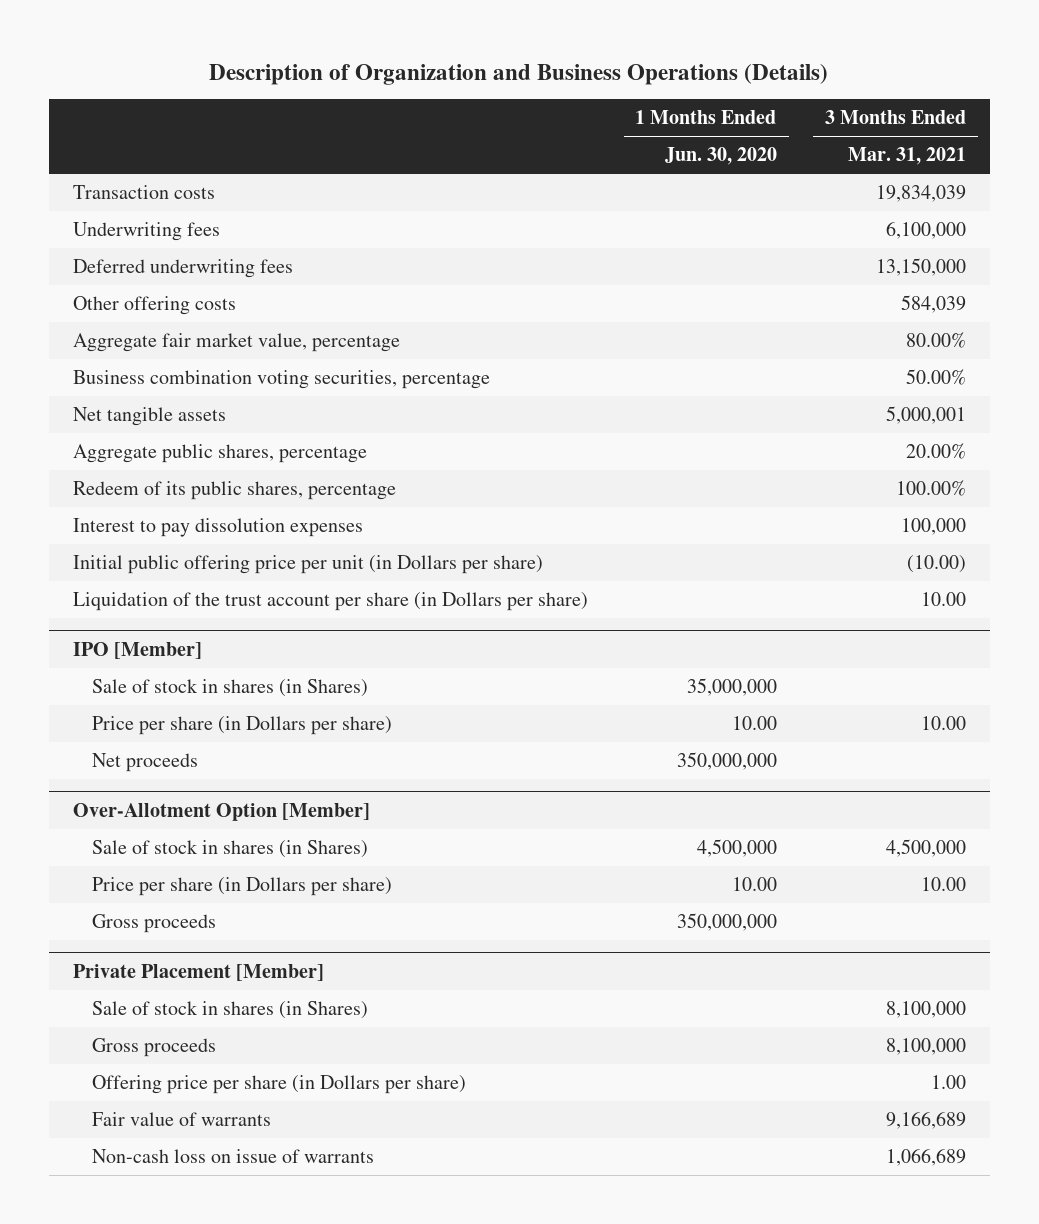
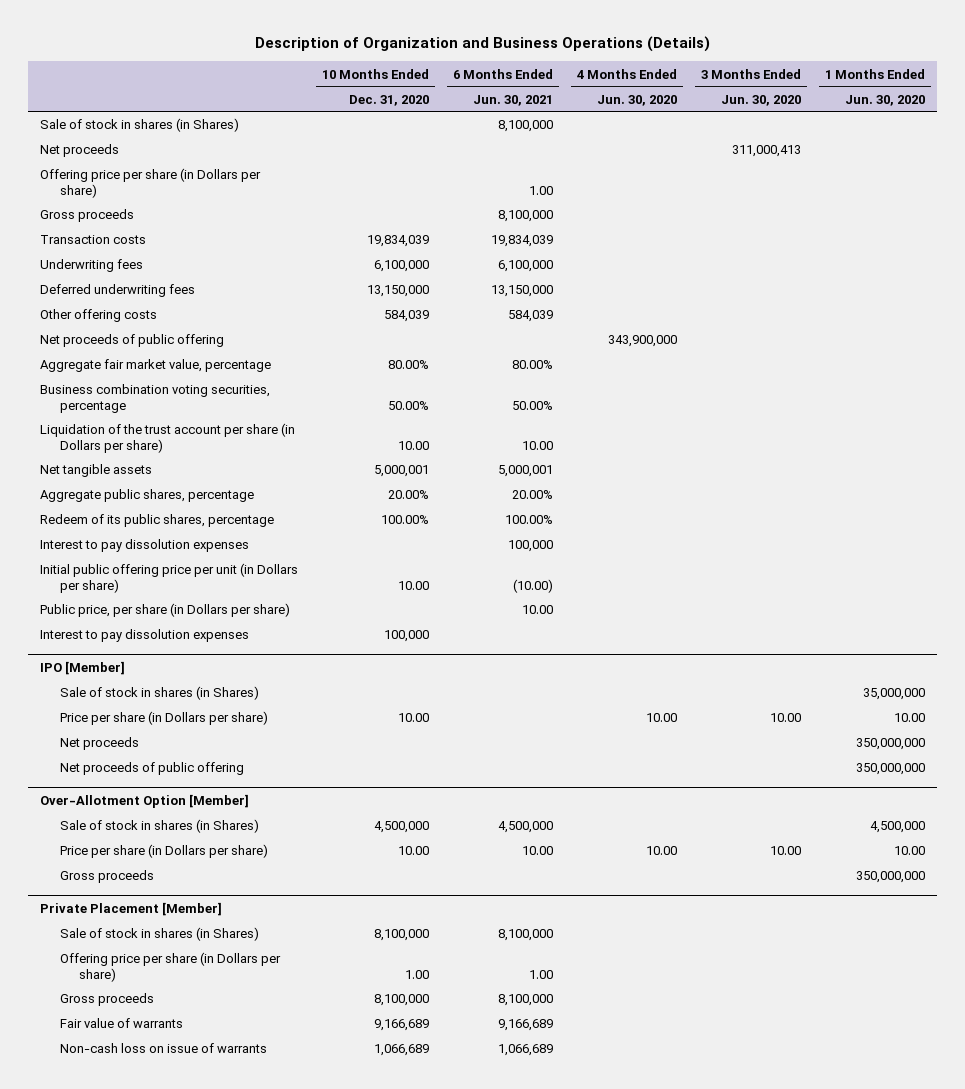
- | 1 Months Ended Jun. 30, 2020 | 3 Months Ended Mar. 31, 2021
+ | 10 Months Ended Dec. 31, 2020 | 6 Months Ended Jun. 30, 2021 | 4 Months Ended Jun. 30, 2020 | 3 Months Ended Jun. 30, 2020 | 1 Months Ended Jun. 30, 2020
+ Sale of stock in shares (in Shares) | | 8,100,000 | | |
+ Net proceeds | | | | 311,000,413 |
+ Offering price per share (in Dollars per share) | | 1.00 | | |
+ Gross proceeds | | 8,100,000 | | |
+ Net proceeds of public offering | | | 343,900,000 | |
moved up: Liquidation of the trust account per share (in Dollars per share) | 10.00 | 10.00 | | |
+ Public price, per share (in Dollars per share) | | 10.00 | | |
+ Interest to pay dissolution expenses | 100,000 | | | |
@ IPO [Member]
+ Net proceeds of public offering | | | | | 350,000,000
@ Private Placement [Member]
moved down: Gross proceeds | 8,100,000 | 8,100,000 | | |

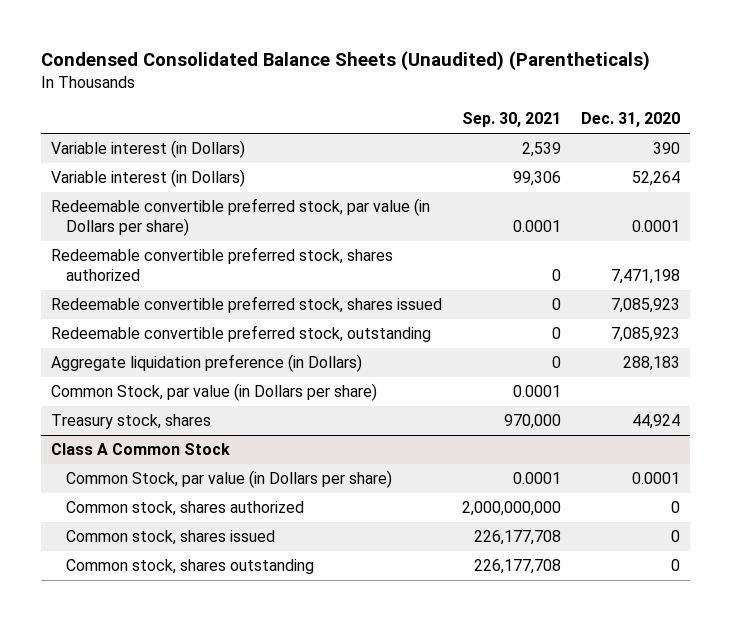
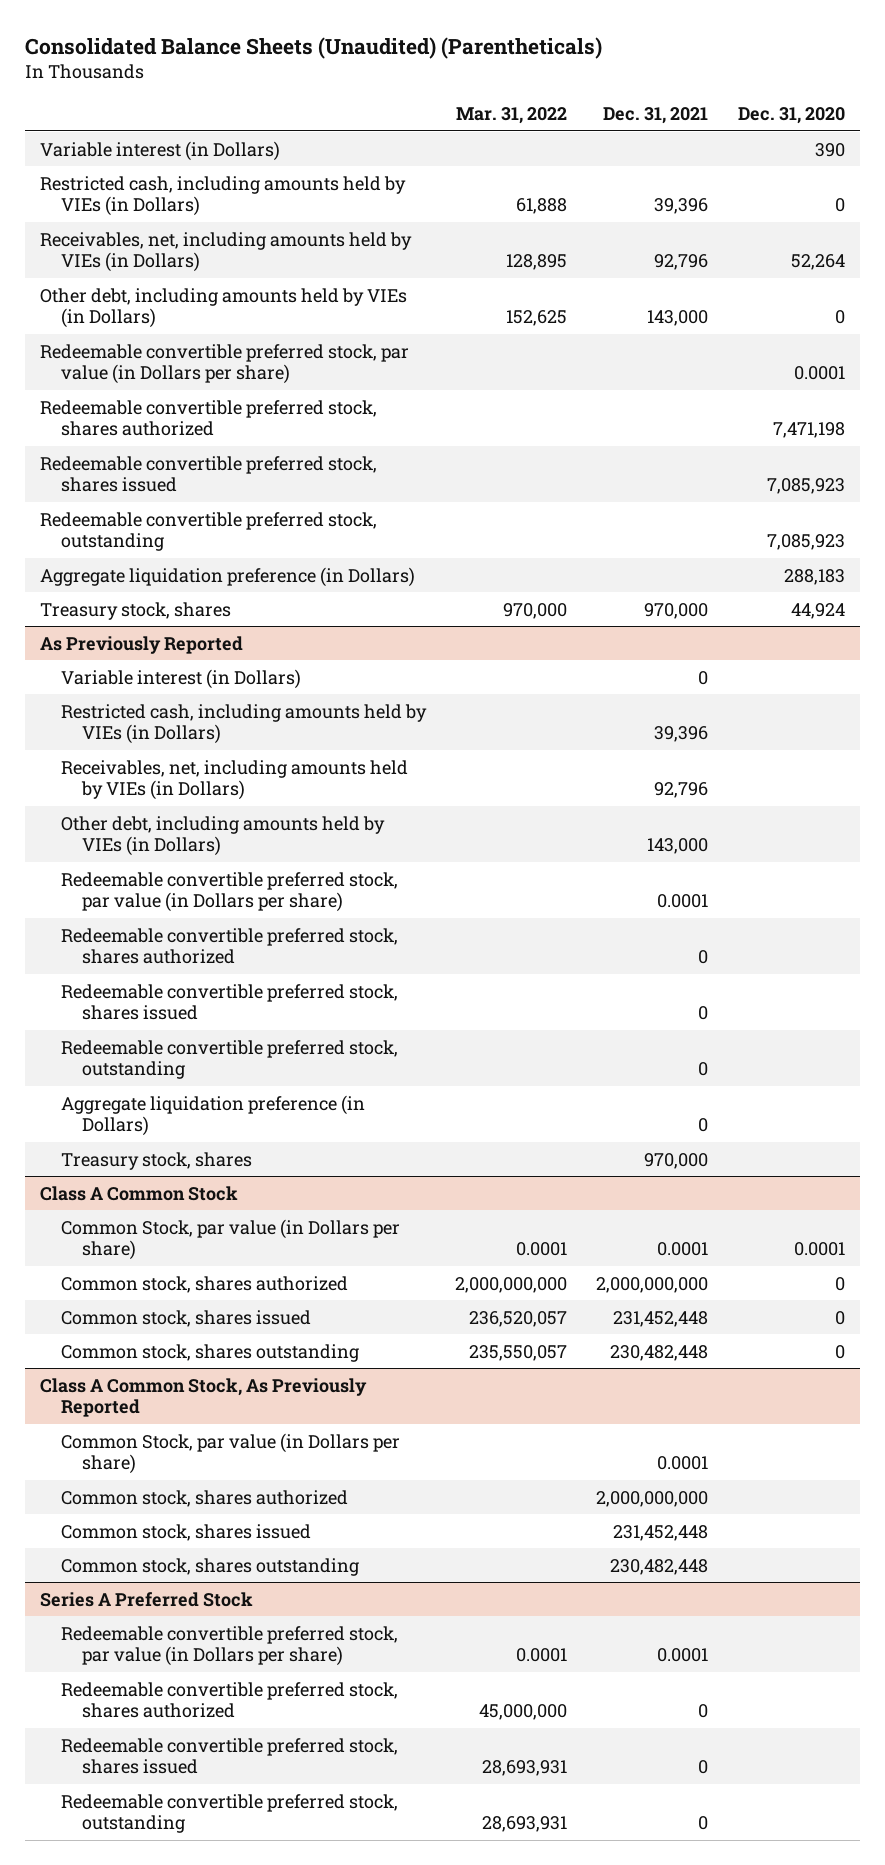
- Condensed Consolidated Balance Sheets (Unaudited) (Parentheticals)
+ Consolidated Balance Sheets (Unaudited) (Parentheticals)
- | Sep. 30, 2021 | Dec. 31, 2020
+ | Mar. 31, 2022 | Dec. 31, 2021 | Dec. 31, 2020
- Variable interest (in Dollars) | 99,306 | 52,264
+ Restricted cash, including amounts held by VIEs (in Dollars) | 61,888 | 39,396 | 0
+ Receivables, net, including amounts held by VIEs (in Dollars) | 128,895 | 92,796 | 52,264
+ Other debt, including amounts held by VIEs (in Dollars) | 152,625 | 143,000 | 0
- Common Stock, par value (in Dollars per share) | 0.0001 |
+ As Previously Reported
+ Variable interest (in Dollars) | | 0 |
+ Restricted cash, including amounts held by VIEs (in Dollars) | | 39,396 |
+ Receivables, net, including amounts held by VIEs (in Dollars) | | 92,796 |
+ Other debt, including amounts held by VIEs (in Dollars) | | 143,000 |
+ Redeemable convertible preferred stock, par value (in Dollars per share) | | 0.0001 |
+ Redeemable convertible preferred stock, shares authorized | | 0 |
+ Redeemable convertible preferred stock, shares issued | | 0 |
+ Redeemable convertible preferred stock, outstanding | | 0 |
+ Aggregate liquidation preference (in Dollars) | | 0 |
+ Treasury stock, shares | | 970,000 |
+ Class A Common Stock, As Previously Reported
+ Common Stock, par value (in Dollars per share) | | 0.0001 |
+ Common stock, shares authorized | | 2,000,000,000 |
+ Common stock, shares issued | | 231,452,448 |
+ Common stock, shares outstanding | | 230,482,448 |
+ Series A Preferred Stock
+ Redeemable convertible preferred stock, par value (in Dollars per share) | 0.0001 | 0.0001 |
+ Redeemable convertible preferred stock, shares authorized | 45,000,000 | 0 |
+ Redeemable convertible preferred stock, shares issued | 28,693,931 | 0 |
+ Redeemable convertible preferred stock, outstanding | 28,693,931 | 0 |

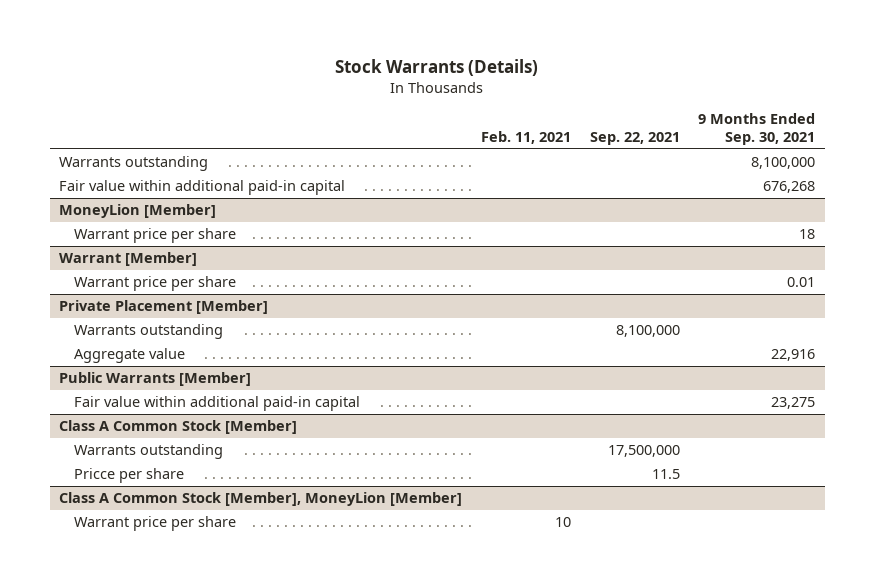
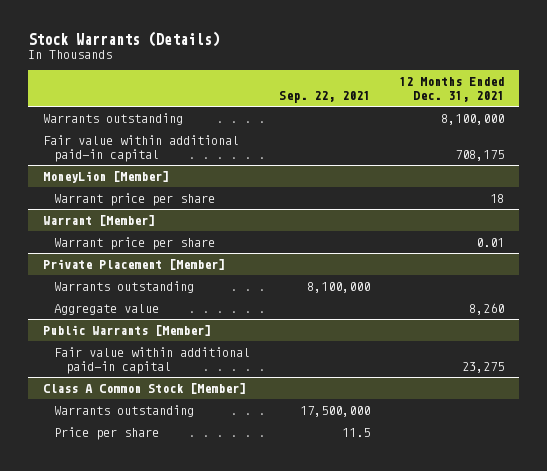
- | Feb. 11, 2021 | Sep. 22, 2021 | 9 Months Ended Sep. 30, 2021
+ | Sep. 22, 2021 | 12 Months Ended Dec. 31, 2021
@ Class A Common Stock [Member]
- Pricce per share | | 11.5 |
- Class A Common Stock [Member], MoneyLion [Member]
- Warrant price per share | 10 | |
@ Class A Common Stock [Member]
+ Price per share | 11.5 |

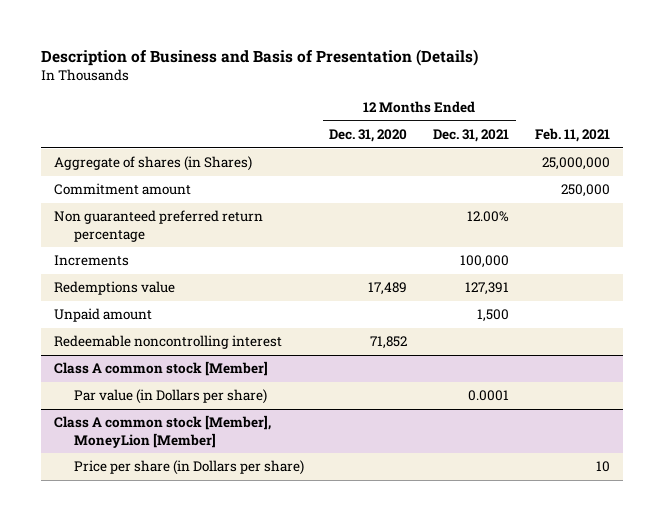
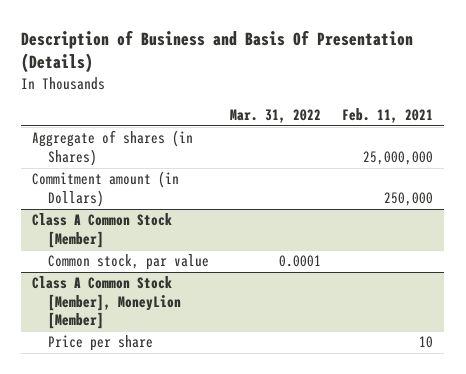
- Description of Business and Basis of Presentation (Details)
+ Description of Business and Basis Of Presentation (Details)
- | 12 Months Ended Dec. 31, 2020 | 12 Months Ended Dec. 31, 2021 | Feb. 11, 2021
+ | Mar. 31, 2022 | Feb. 11, 2021
- Commitment amount | | | 250,000
- Non guaranteed preferred return percentage | | 12.00% |
- Increments | | 100,000 |
- Redemptions value | 17,489 | 127,391 |
- Unpaid amount | | 1,500 |
- Redeemable noncontrolling interest | 71,852 | |
- Class A common stock [Member]
- Par value (in Dollars per share) | | 0.0001 |
- Class A common stock [Member], MoneyLion [Member]
- Price per share (in Dollars per share) | | | 10
+ Commitment amount (in Dollars) | | 250,000
+ Class A Common Stock [Member]
+ Common stock, par value | 0.0001 |
+ Class A Common Stock [Member], MoneyLion [Member]
+ Price per share | | 10

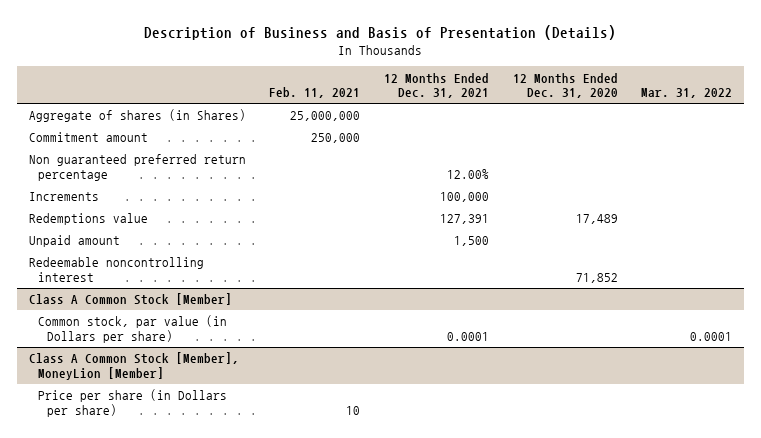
- Description of Business and Basis Of Presentation (Details)
+ Description of Business and Basis of Presentation (Details)
- | Mar. 31, 2022 | Feb. 11, 2021
+ | Feb. 11, 2021 | 12 Months Ended Dec. 31, 2021 | 12 Months Ended Dec. 31, 2020 | Mar. 31, 2022
- Commitment amount (in Dollars) | | 250,000
+ Commitment amount | 250,000 | | |
+ Non guaranteed preferred return percentage | | 12.00% | |
+ Increments | | 100,000 | |
+ Redemptions value | | 127,391 | 17,489 |
+ Unpaid amount | | 1,500 | |
+ Redeemable noncontrolling interest | | | 71,852 |
@ Class A Common Stock [Member]
- Common stock, par value | 0.0001 |
+ Common stock, par value (in Dollars per share) | | 0.0001 | | 0.0001
@ Class A Common Stock [Member], MoneyLion [Member]
- Price per share | | 10
+ Price per share (in Dollars per share) | 10 | | |

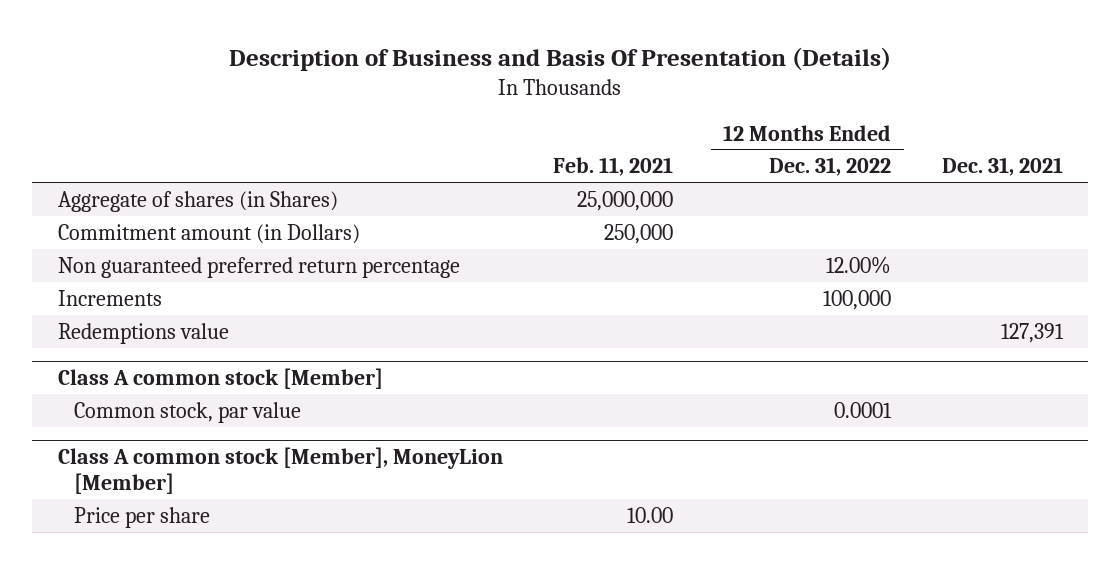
- Description of Business and Basis of Presentation (Details)
+ Description of Business and Basis Of Presentation (Details)
- | Feb. 11, 2021 | 12 Months Ended Dec. 31, 2021 | 12 Months Ended Dec. 31, 2020 | Mar. 31, 2022
+ | Feb. 11, 2021 | 12 Months Ended Dec. 31, 2022 | Dec. 31, 2021
- Commitment amount | 250,000 | | |
+ Commitment amount (in Dollars) | 250,000 | |
- Unpaid amount | | 1,500 | |
- Redeemable noncontrolling interest | | | 71,852 |
- Class A Common Stock [Member]
- Common stock, par value (in Dollars per share) | | 0.0001 | | 0.0001
- Class A Common Stock [Member], MoneyLion [Member]
- Price per share (in Dollars per share) | 10 | | |
+ Class A common stock [Member]
+ Common stock, par value | | 0.0001 |
+ Class A common stock [Member], MoneyLion [Member]
+ Price per share | 10.00 | |

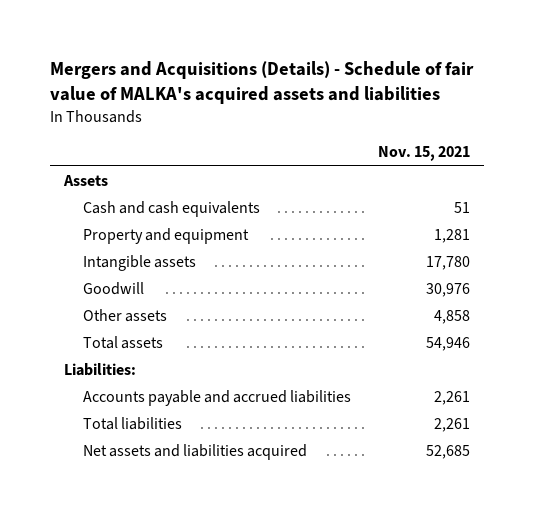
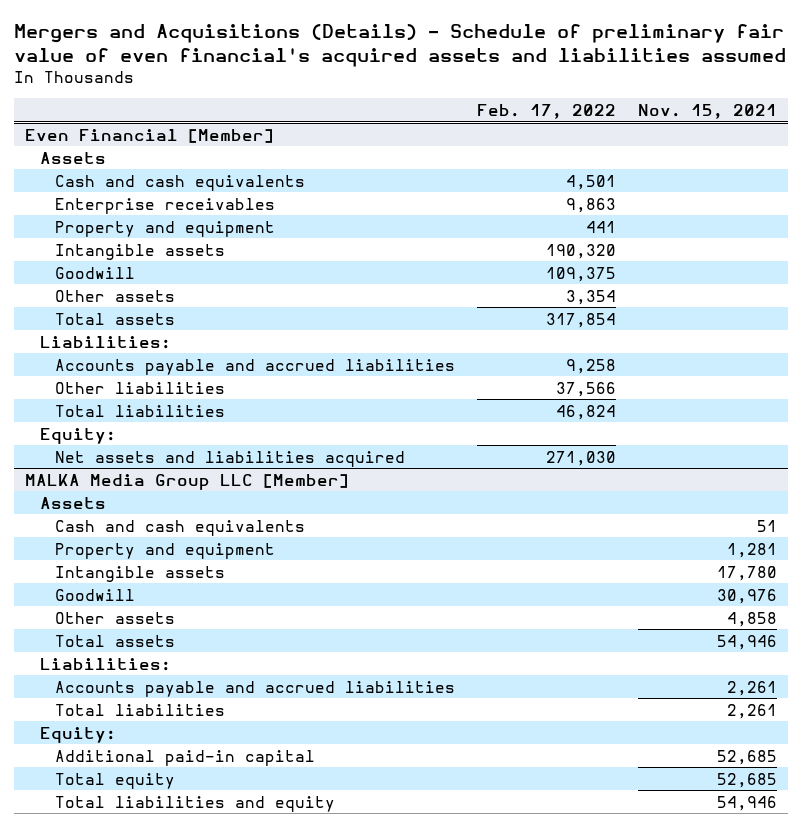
- Mergers and Acquisitions (Details) - Schedule of fair value of MALKA's acquired assets and liabilities
+ Mergers and Acquisitions (Details) - Schedule of preliminary fair value of even financial's acquired assets and liabilities assumed
- | Nov. 15, 2021
+ | Feb. 17, 2022 | Nov. 15, 2021
+ Even Financial [Member]
+ Assets
+ Cash and cash equivalents | 4,501 |
+ Enterprise receivables | 9,863 |
+ Property and equipment | 441 |
+ Intangible assets | 190,320 |
+ Goodwill | 109,375 |
+ Other assets | 3,354 |
+ Total assets | 317,854 |
+ Liabilities:
+ Accounts payable and accrued liabilities | 9,258 |
+ Other liabilities | 37,566 |
+ Total liabilities | 46,824 |
+ Equity:
+ Net assets and liabilities acquired | 271,030 |
+ MALKA Media Group LLC [Member]
- Net assets and liabilities acquired | 52,685
+ Equity:
+ Additional paid-in capital | | 52,685
+ Total equity | | 52,685
+ Total liabilities and equity | | 54,946

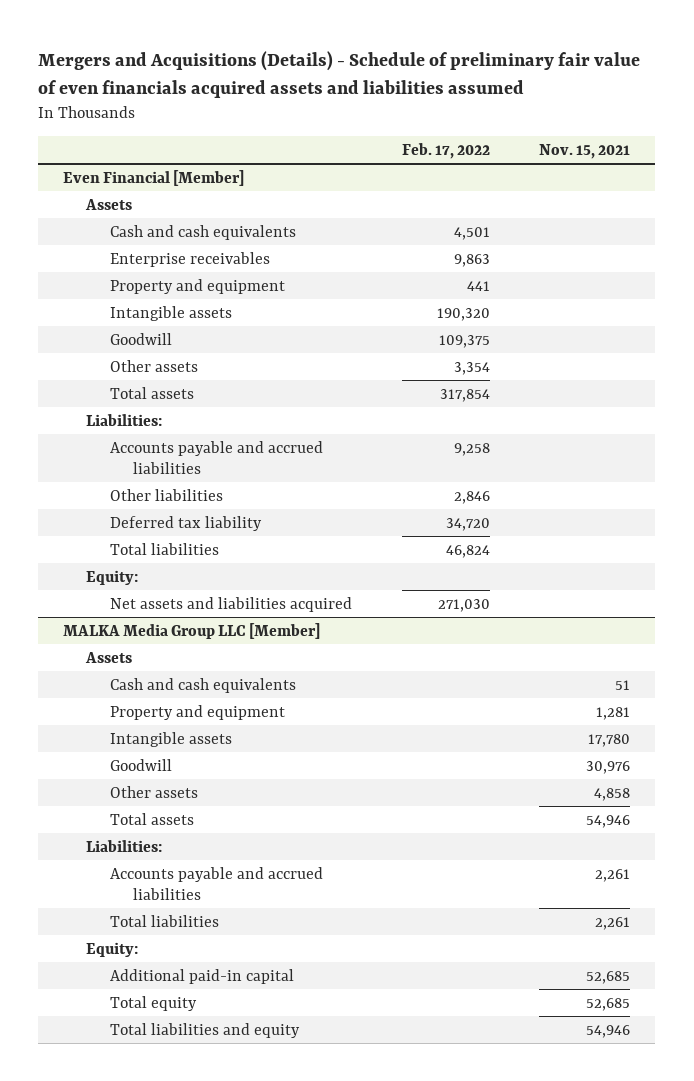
- Mergers and Acquisitions (Details) - Schedule of preliminary fair value of even financial's acquired assets and liabilities assumed
+ Mergers and Acquisitions (Details) - Schedule of preliminary fair value of even financials acquired assets and liabilities assumed
@ Even Financial [Member]
- Other liabilities | 37,566 |
+ Other liabilities | 2,846 |
+ Deferred tax liability | 34,720 |

